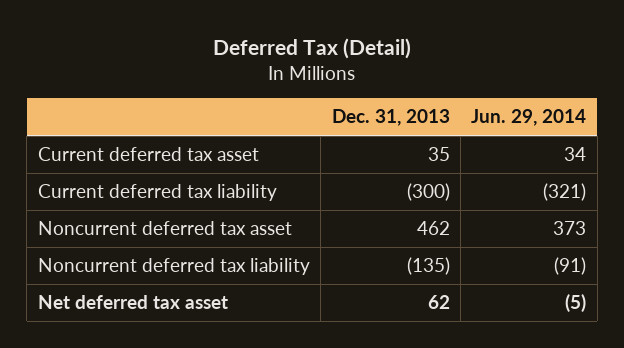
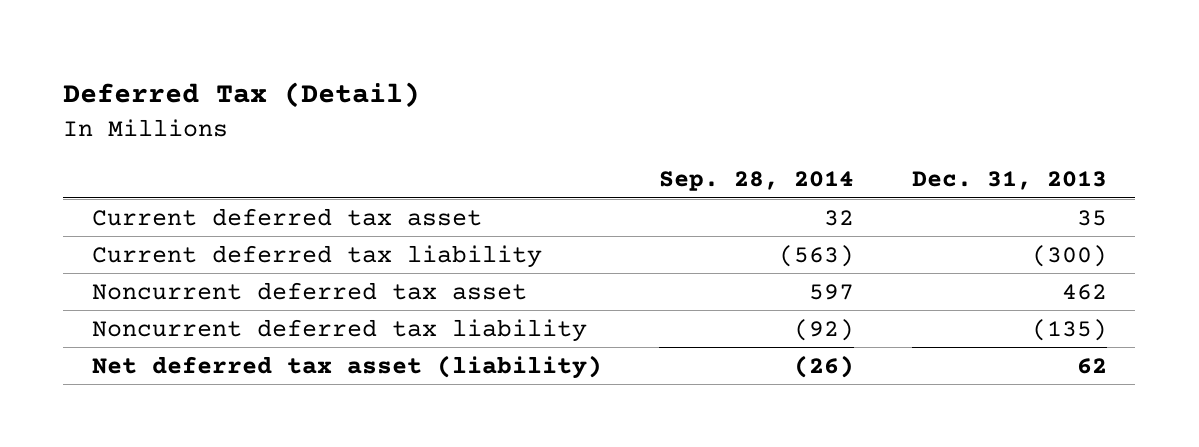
- | Dec. 31, 2013 | Jun. 29, 2014
+ | Sep. 28, 2014 | Dec. 31, 2013
- Net deferred tax asset | 62 | (5)
+ Net deferred tax asset (liability) | (26) | 62

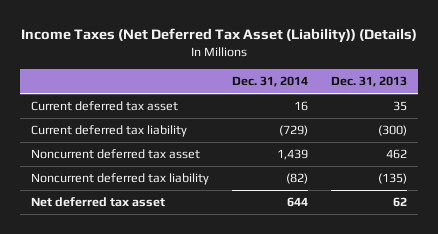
- Deferred Tax (Detail)
+ Income Taxes (Net Deferred Tax Asset (Liability)) (Details)
- | Sep. 28, 2014 | Dec. 31, 2013
+ | Dec. 31, 2014 | Dec. 31, 2013
- Net deferred tax asset (liability) | (26) | 62
+ Net deferred tax asset | 644 | 62

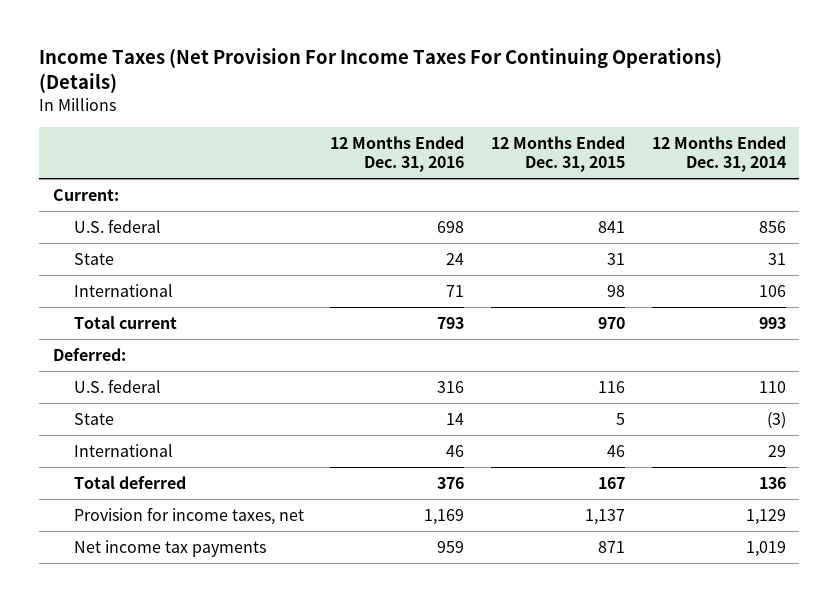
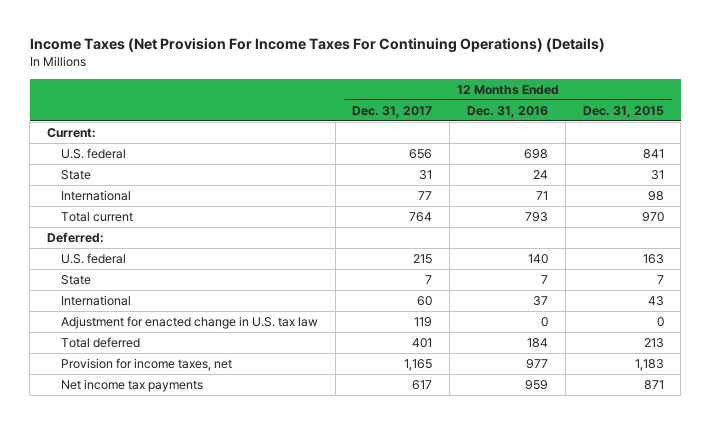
- | 12 Months Ended Dec. 31, 2016 | 12 Months Ended Dec. 31, 2015 | 12 Months Ended Dec. 31, 2014
+ | 12 Months Ended Dec. 31, 2017 | 12 Months Ended Dec. 31, 2016 | 12 Months Ended Dec. 31, 2015
- U.S. federal | 316 | 116 | 110
- State | 14 | 5 | (3)
- International | 46 | 46 | 29
- Total deferred | 376 | 167 | 136
- Provision for income taxes, net | 1,169 | 1,137 | 1,129
+ U.S. federal | 215 | 140 | 163
+ State | 7 | 7 | 7
+ International | 60 | 37 | 43
+ Adjustment for enacted change in U.S. tax law | 119 | 0 | 0
+ Total deferred | 401 | 184 | 213
+ Provision for income taxes, net | 1,165 | 977 | 1,183

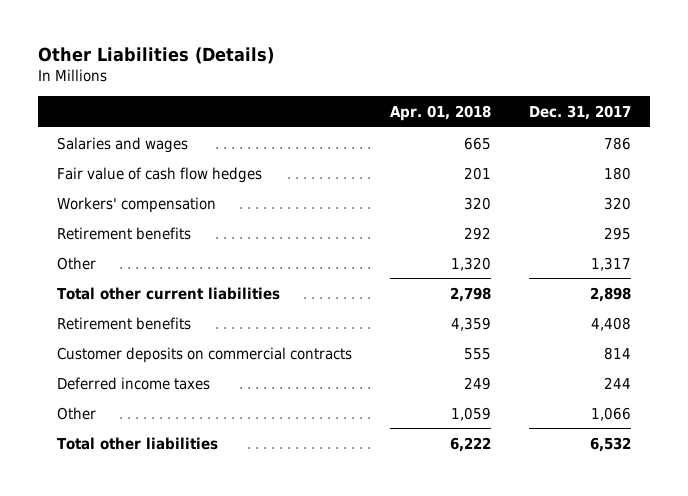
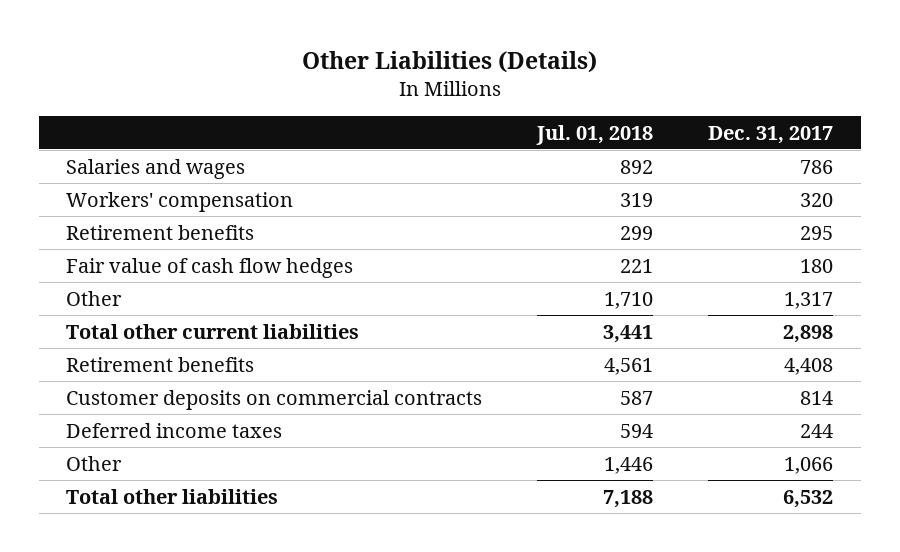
- | Apr. 01, 2018 | Dec. 31, 2017
+ | Jul. 01, 2018 | Dec. 31, 2017
moved down: Fair value of cash flow hedges | 221 | 180

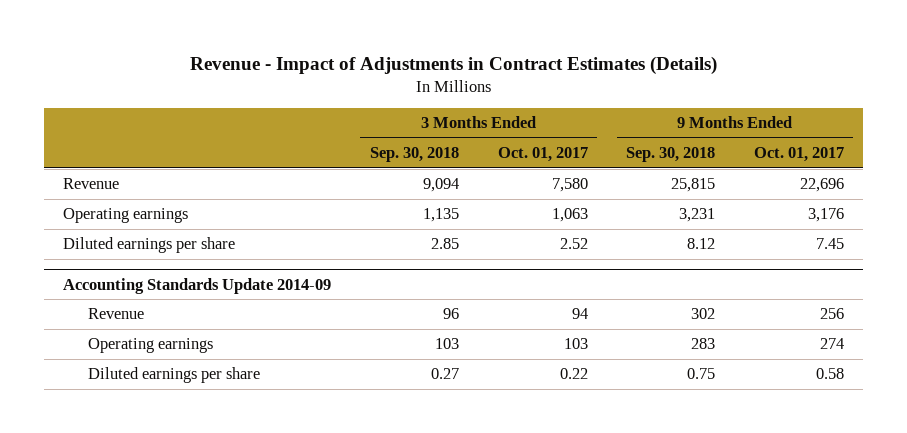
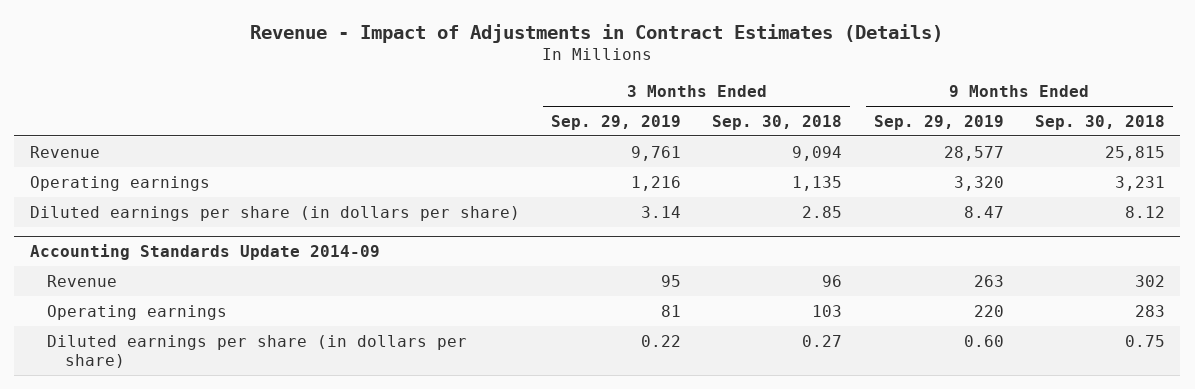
- | 3 Months Ended Sep. 30, 2018 | 3 Months Ended Oct. 01, 2017 | 9 Months Ended Sep. 30, 2018 | 9 Months Ended Oct. 01, 2017
+ | 3 Months Ended Sep. 29, 2019 | 3 Months Ended Sep. 30, 2018 | 9 Months Ended Sep. 29, 2019 | 9 Months Ended Sep. 30, 2018
- Diluted earnings per share | 2.85 | 2.52 | 8.12 | 7.45
+ Diluted earnings per share (in dollars per share) | 3.14 | 2.85 | 8.47 | 8.12
@ Accounting Standards Update 2014-09
- Diluted earnings per share | 0.27 | 0.22 | 0.75 | 0.58
+ Diluted earnings per share (in dollars per share) | 0.22 | 0.27 | 0.60 | 0.75

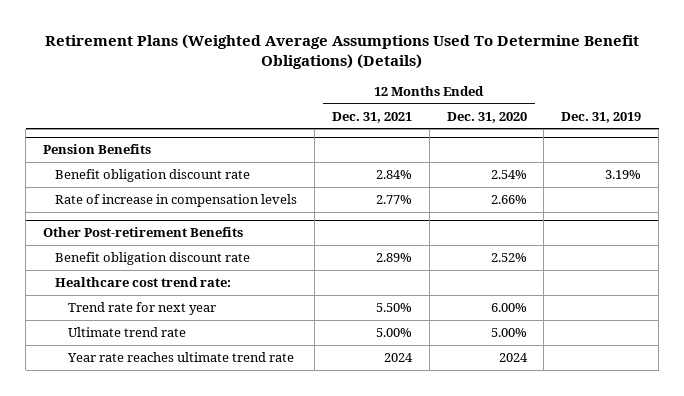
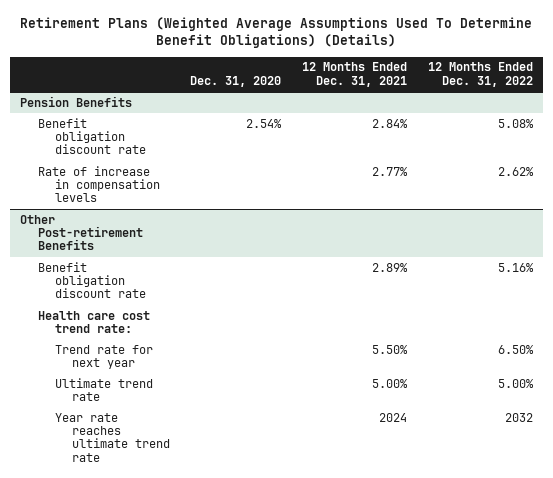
- | 12 Months Ended Dec. 31, 2021 | 12 Months Ended Dec. 31, 2020 | Dec. 31, 2019
+ | Dec. 31, 2020 | 12 Months Ended Dec. 31, 2021 | 12 Months Ended Dec. 31, 2022
@ Other Post-retirement Benefits
- Healthcare cost trend rate:
+ Health care cost trend rate:

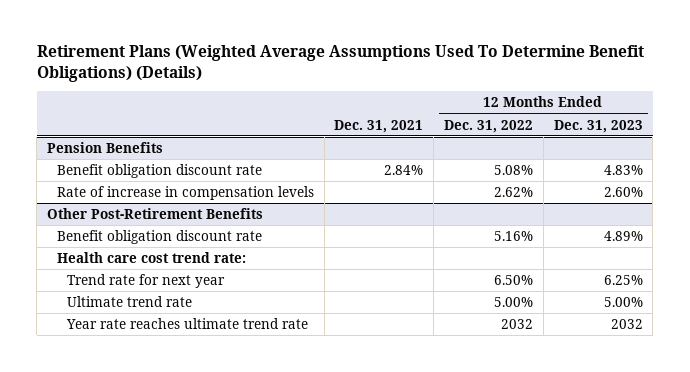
- | Dec. 31, 2020 | 12 Months Ended Dec. 31, 2021 | 12 Months Ended Dec. 31, 2022
+ | Dec. 31, 2021 | 12 Months Ended Dec. 31, 2022 | 12 Months Ended Dec. 31, 2023
- Other Post-retirement Benefits
+ Other Post-Retirement Benefits

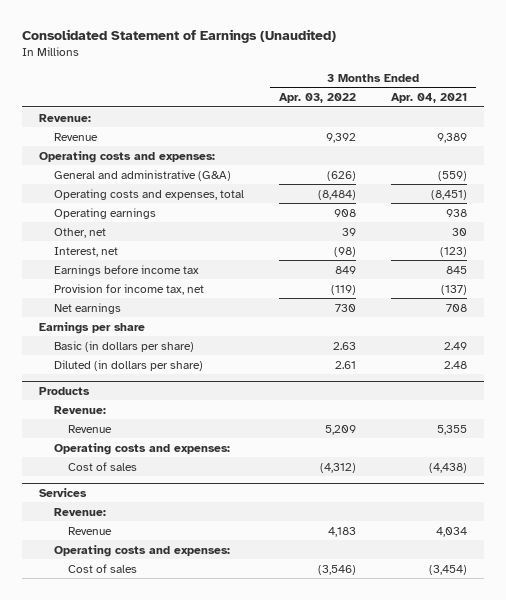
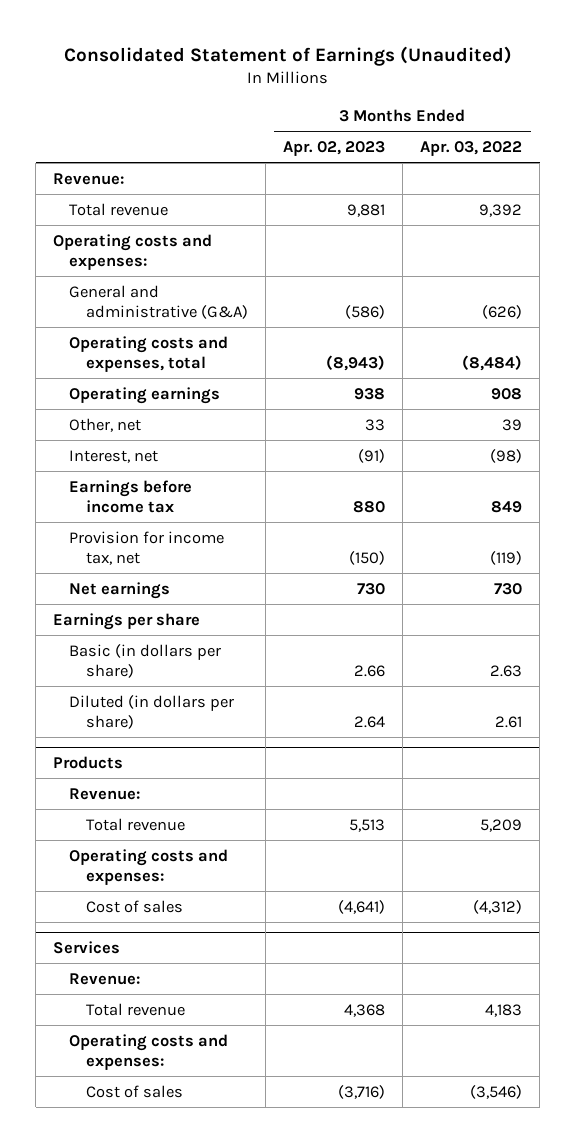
- | 3 Months Ended Apr. 03, 2022 | 3 Months Ended Apr. 04, 2021
+ | 3 Months Ended Apr. 02, 2023 | 3 Months Ended Apr. 03, 2022
- Revenue | 9,392 | 9,389
+ Total revenue | 9,881 | 9,392
@ Products
- Revenue | 5,209 | 5,355
+ Total revenue | 5,513 | 5,209
@ Services
- Revenue | 4,183 | 4,034
+ Total revenue | 4,368 | 4,183

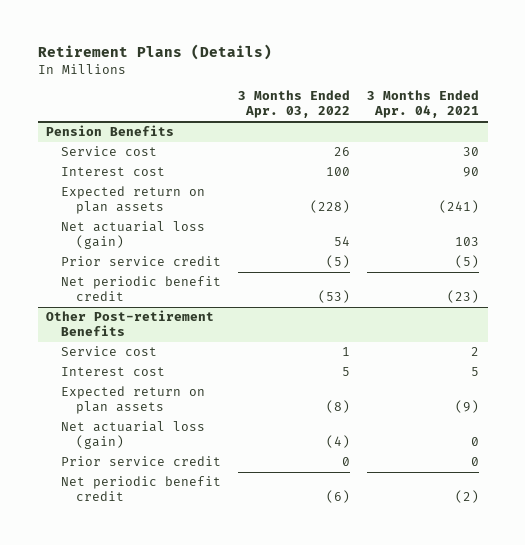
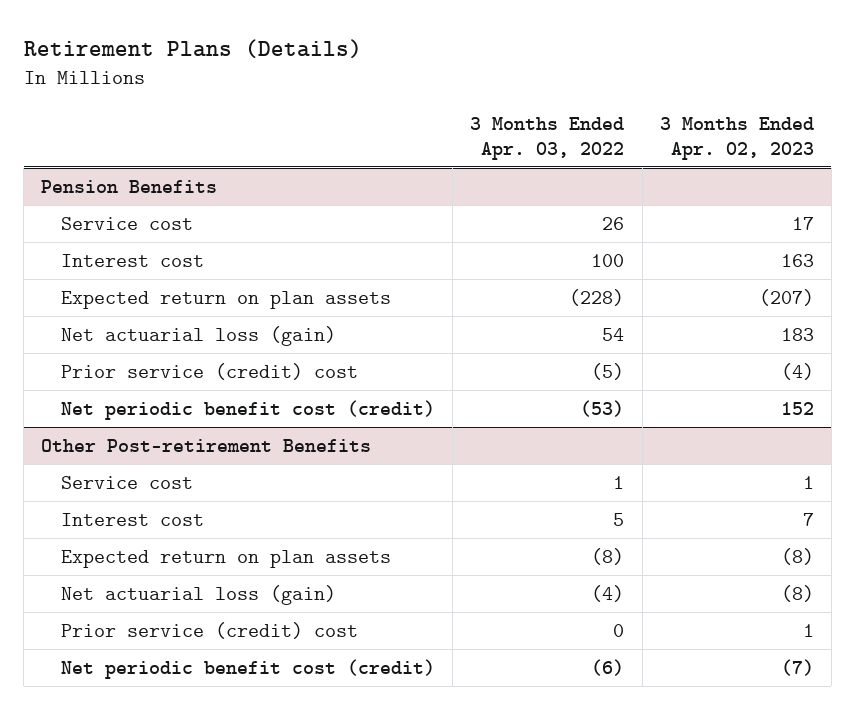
- | 3 Months Ended Apr. 03, 2022 | 3 Months Ended Apr. 04, 2021
+ | 3 Months Ended Apr. 03, 2022 | 3 Months Ended Apr. 02, 2023
@ Pension Benefits
- Prior service credit | (5) | (5)
- Net periodic benefit credit | (53) | (23)
+ Prior service (credit) cost | (5) | (4)
+ Net periodic benefit cost (credit) | (53) | 152
@ Other Post-retirement Benefits
- Prior service credit | 0 | 0
- Net periodic benefit credit | (6) | (2)
+ Prior service (credit) cost | 0 | 1
+ Net periodic benefit cost (credit) | (6) | (7)

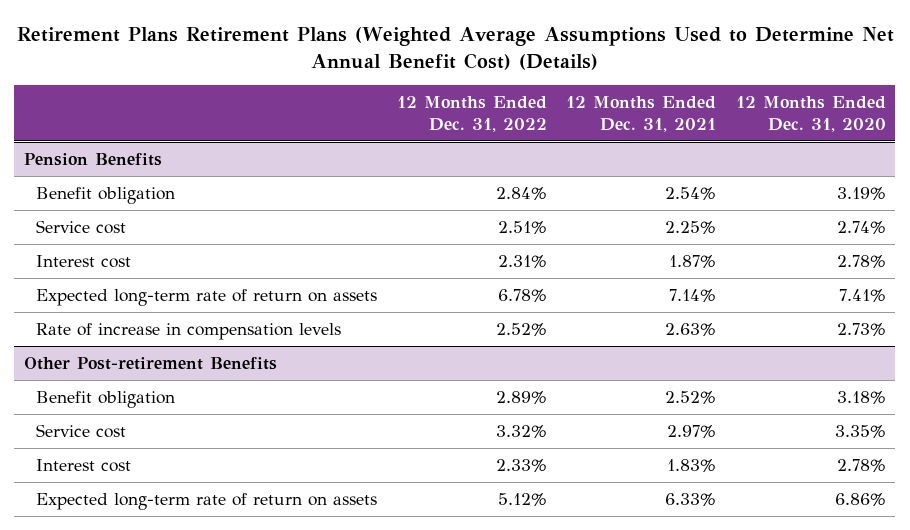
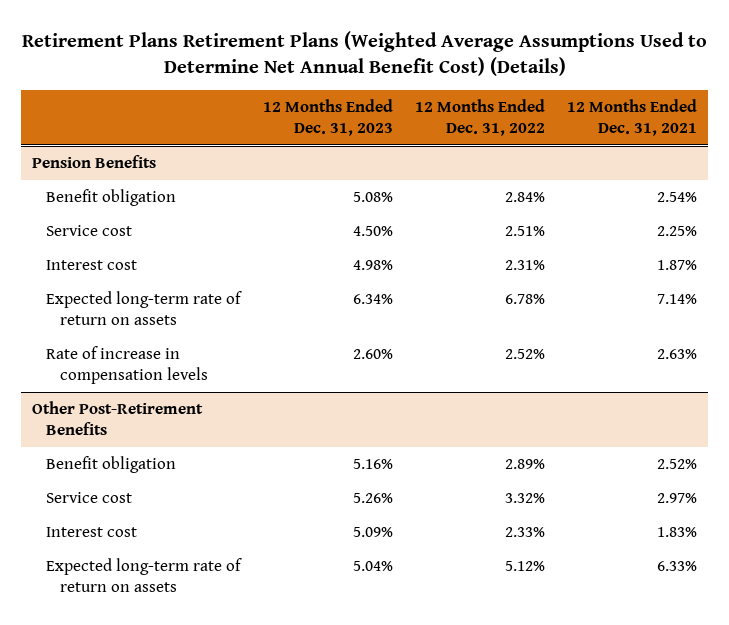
- | 12 Months Ended Dec. 31, 2022 | 12 Months Ended Dec. 31, 2021 | 12 Months Ended Dec. 31, 2020
+ | 12 Months Ended Dec. 31, 2023 | 12 Months Ended Dec. 31, 2022 | 12 Months Ended Dec. 31, 2021
- Other Post-retirement Benefits
+ Other Post-Retirement Benefits

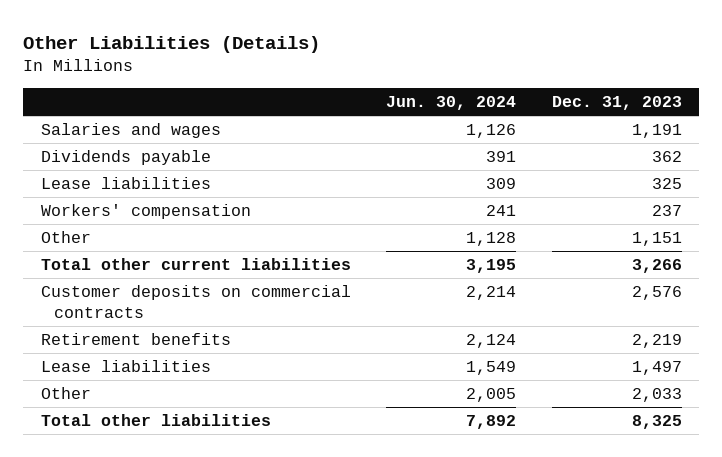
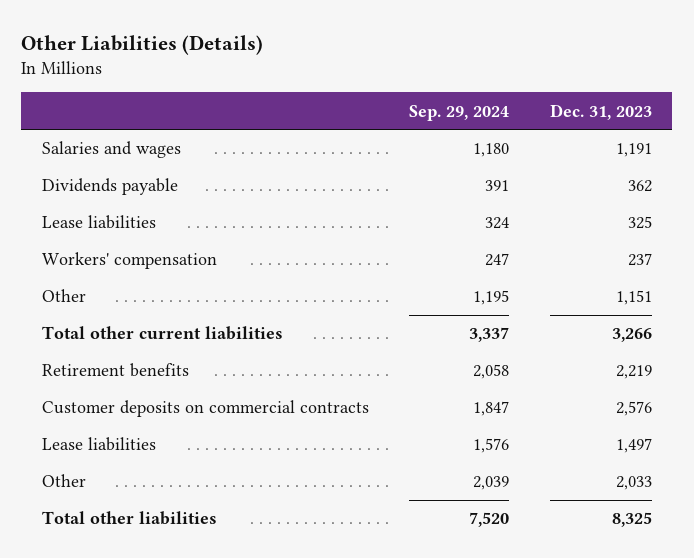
- | Jun. 30, 2024 | Dec. 31, 2023
+ | Sep. 29, 2024 | Dec. 31, 2023
moved down: Customer deposits on commercial contracts | 1,847 | 2,576

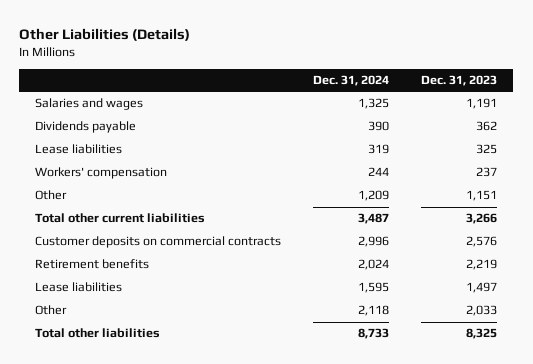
- | Sep. 29, 2024 | Dec. 31, 2023
+ | Dec. 31, 2024 | Dec. 31, 2023
moved down: Retirement benefits | 2,024 | 2,219

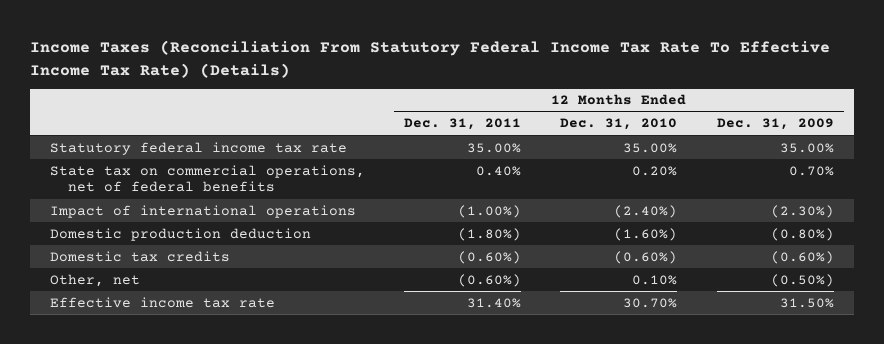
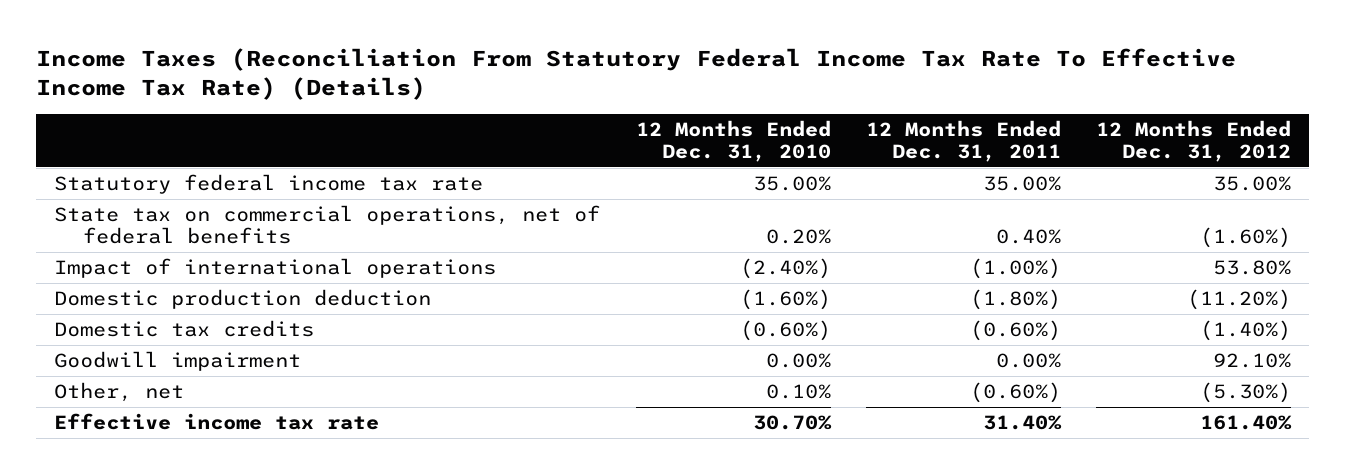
- | 12 Months Ended Dec. 31, 2011 | 12 Months Ended Dec. 31, 2010 | 12 Months Ended Dec. 31, 2009
+ | 12 Months Ended Dec. 31, 2010 | 12 Months Ended Dec. 31, 2011 | 12 Months Ended Dec. 31, 2012
+ Goodwill impairment | 0.00% | 0.00% | 92.10%

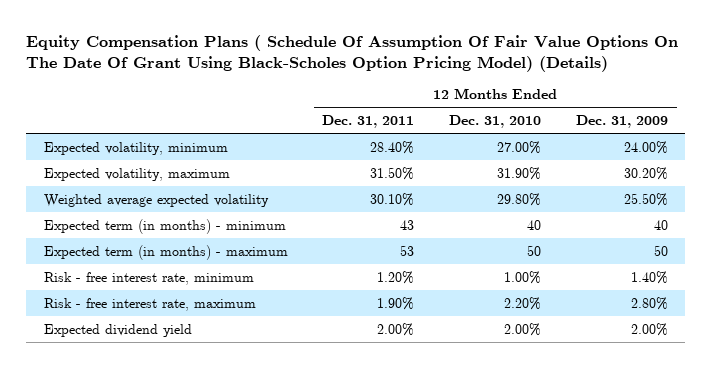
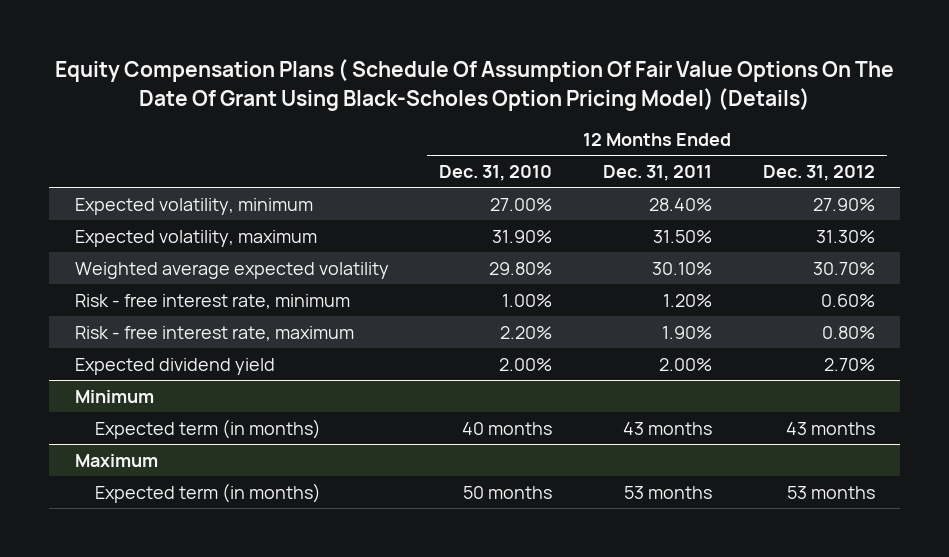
- | 12 Months Ended Dec. 31, 2011 | 12 Months Ended Dec. 31, 2010 | 12 Months Ended Dec. 31, 2009
+ | 12 Months Ended Dec. 31, 2010 | 12 Months Ended Dec. 31, 2011 | 12 Months Ended Dec. 31, 2012
- Expected term (in months) - minimum | 43 | 40 | 40
- Expected term (in months) - maximum | 53 | 50 | 50
+ Minimum
+ Expected term (in months) | 40 months | 43 months | 43 months
+ Maximum
+ Expected term (in months) | 50 months | 53 months | 53 months

